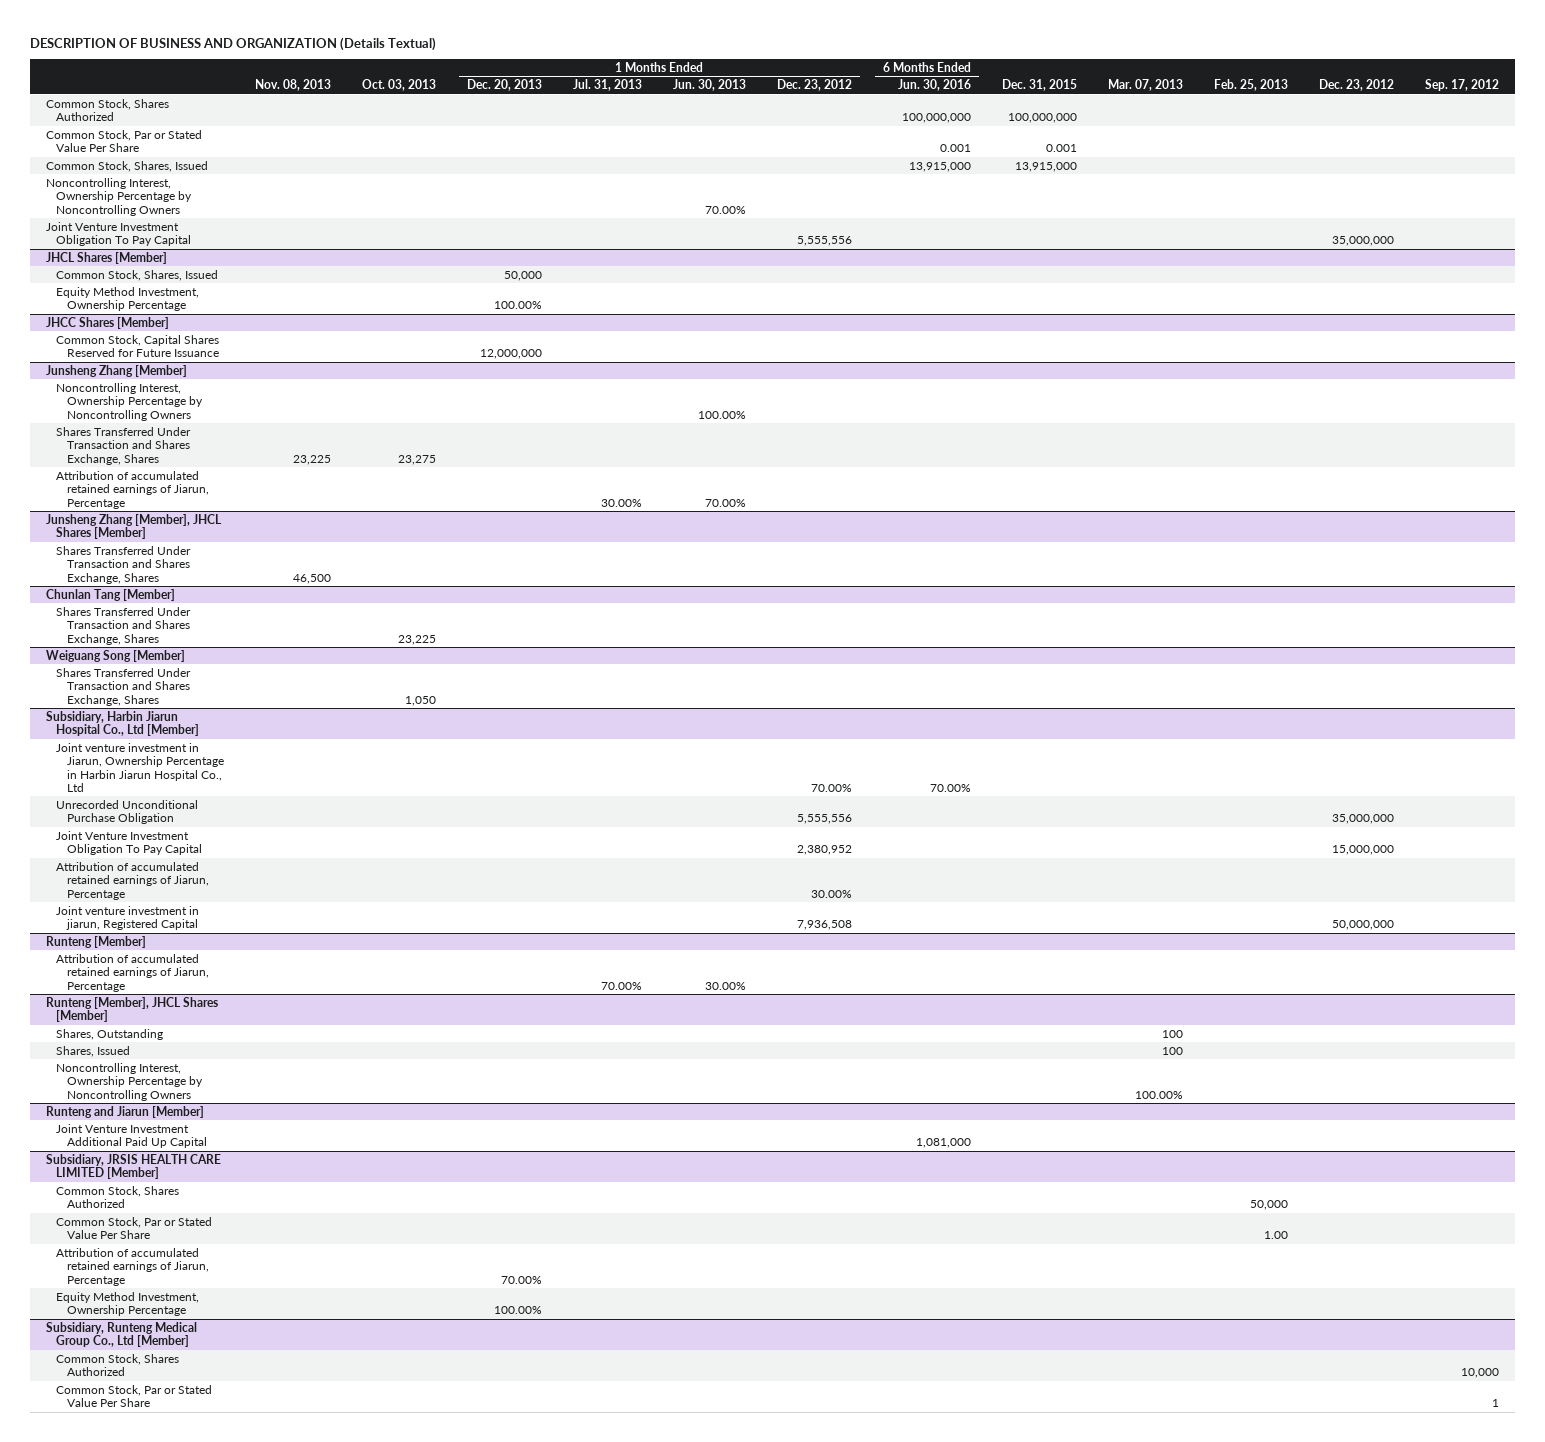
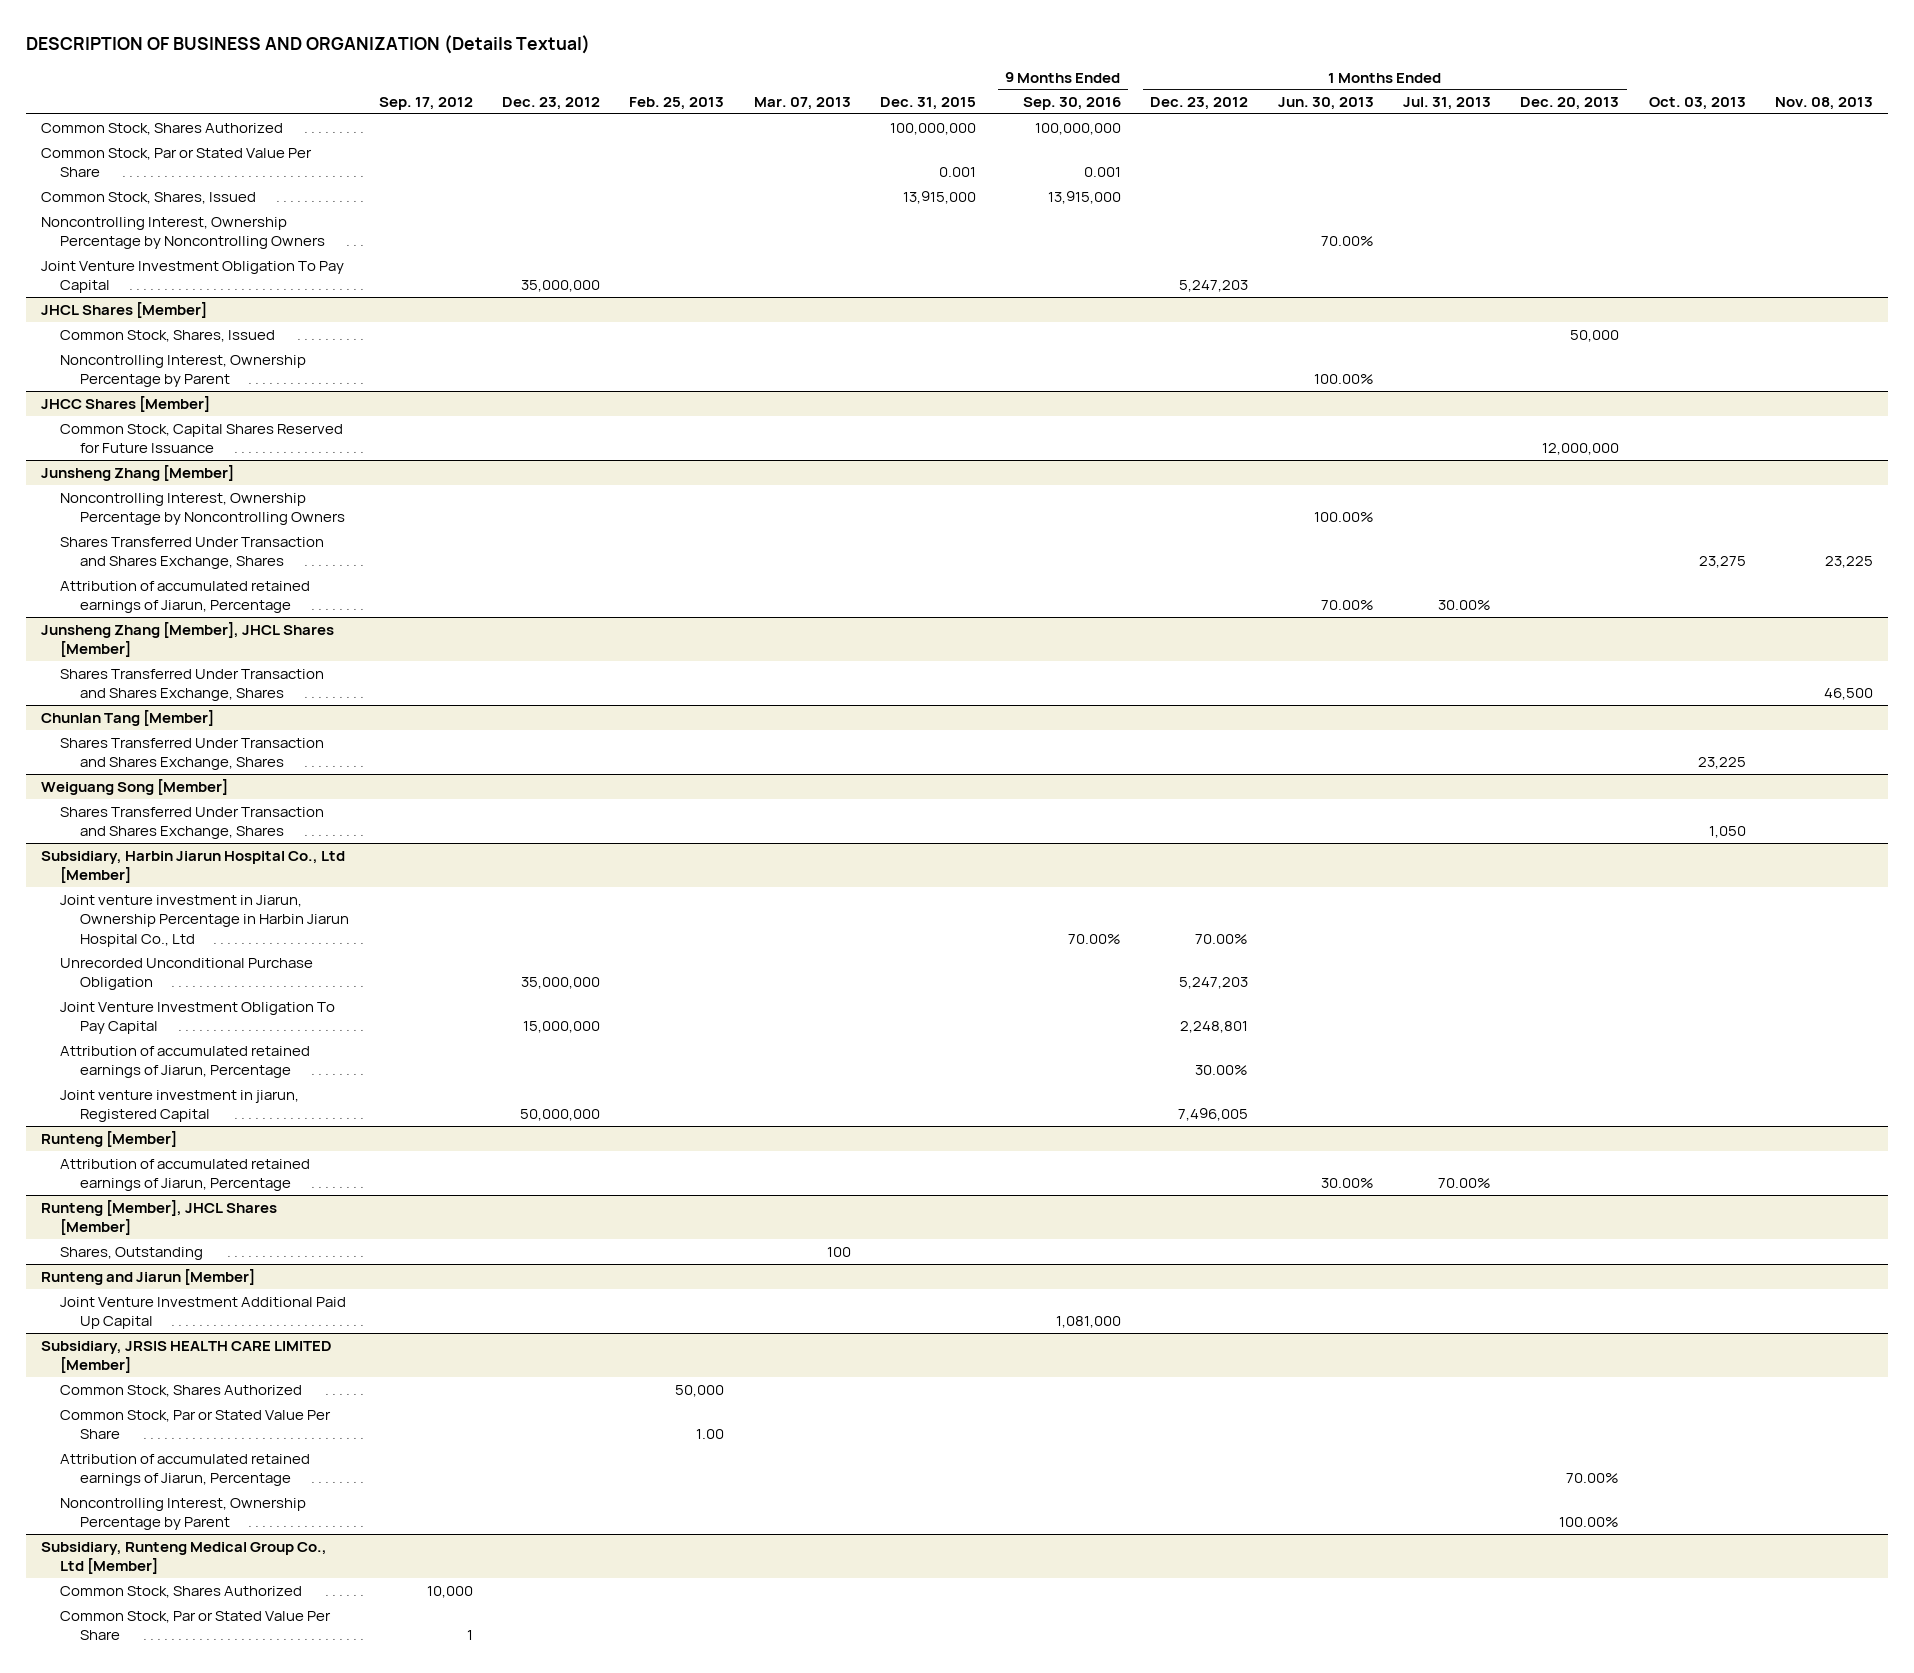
- | Nov. 08, 2013 | Oct. 03, 2013 | 1 Months Ended Dec. 20, 2013 | 1 Months Ended Jul. 31, 2013 | 1 Months Ended Jun. 30, 2013 | 1 Months Ended Dec. 23, 2012 | 6 Months Ended Jun. 30, 2016 | Dec. 31, 2015 | Mar. 07, 2013 | Feb. 25, 2013 | Dec. 23, 2012 | Sep. 17, 2012
+ | Sep. 17, 2012 | Dec. 23, 2012 | Feb. 25, 2013 | Mar. 07, 2013 | Dec. 31, 2015 | 9 Months Ended Sep. 30, 2016 | 1 Months Ended Dec. 23, 2012 | 1 Months Ended Jun. 30, 2013 | 1 Months Ended Jul. 31, 2013 | 1 Months Ended Dec. 20, 2013 | Oct. 03, 2013 | Nov. 08, 2013
- Joint Venture Investment Obligation To Pay Capital | | | | | | 5,555,556 | | | | | 35,000,000 |
+ Joint Venture Investment Obligation To Pay Capital | | 35,000,000 | | | | | 5,247,203 | | | | |
@ JHCL Shares [Member]
- Equity Method Investment, Ownership Percentage | | | 100.00% | | | | | | | | |
+ Noncontrolling Interest, Ownership Percentage by Parent | | | | | | | | 100.00% | | | |
@ Subsidiary, Harbin Jiarun Hospital Co., Ltd [Member]
- Unrecorded Unconditional Purchase Obligation | | | | | | 5,555,556 | | | | | 35,000,000 |
- Joint Venture Investment Obligation To Pay Capital | | | | | | 2,380,952 | | | | | 15,000,000 |
+ Unrecorded Unconditional Purchase Obligation | | 35,000,000 | | | | | 5,247,203 | | | | |
+ Joint Venture Investment Obligation To Pay Capital | | 15,000,000 | | | | | 2,248,801 | | | | |
- Joint venture investment in jiarun, Registered Capital | | | | | | 7,936,508 | | | | | 50,000,000 |
+ Joint venture investment in jiarun, Registered Capital | | 50,000,000 | | | | | 7,496,005 | | | | |
@ Runteng [Member], JHCL Shares [Member]
- Shares, Issued | | | | | | | | | 100 | | |
- Noncontrolling Interest, Ownership Percentage by Noncontrolling Owners | | | | | | | | | 100.00% | | |
@ Subsidiary, JRSIS HEALTH CARE LIMITED [Member]
- Equity Method Investment, Ownership Percentage | | | 100.00% | | | | | | | | |
+ Noncontrolling Interest, Ownership Percentage by Parent | | | | | | | | | | 100.00% | |

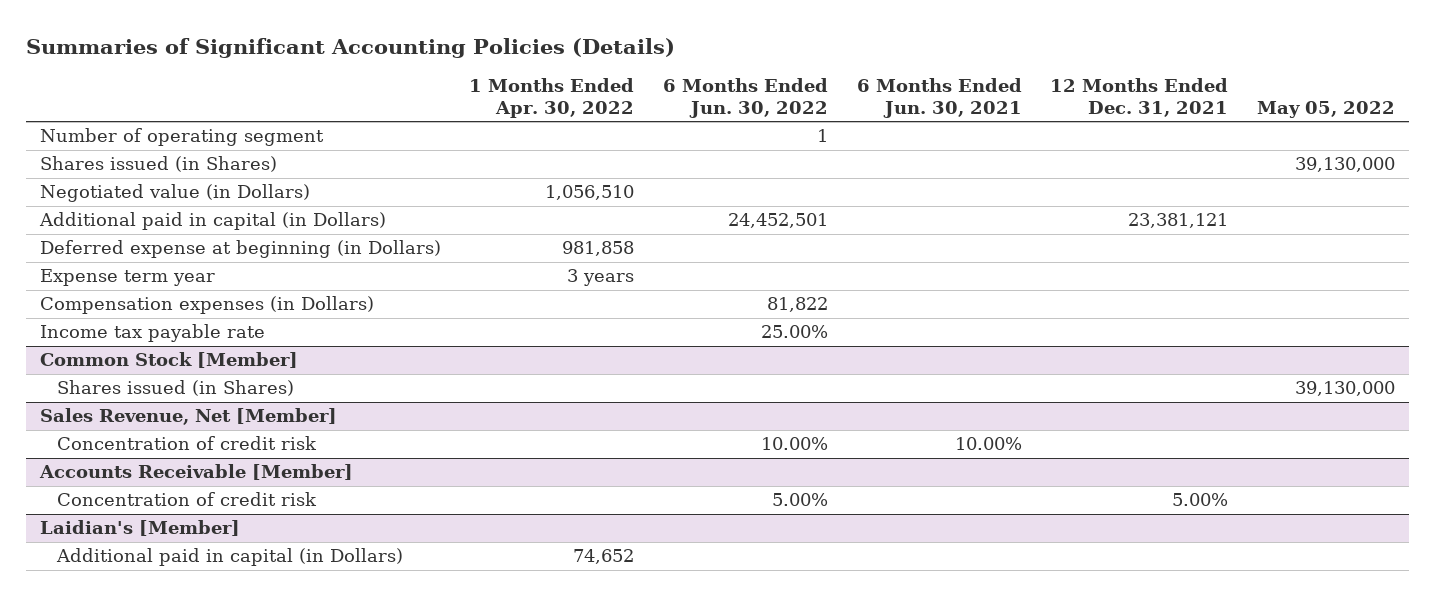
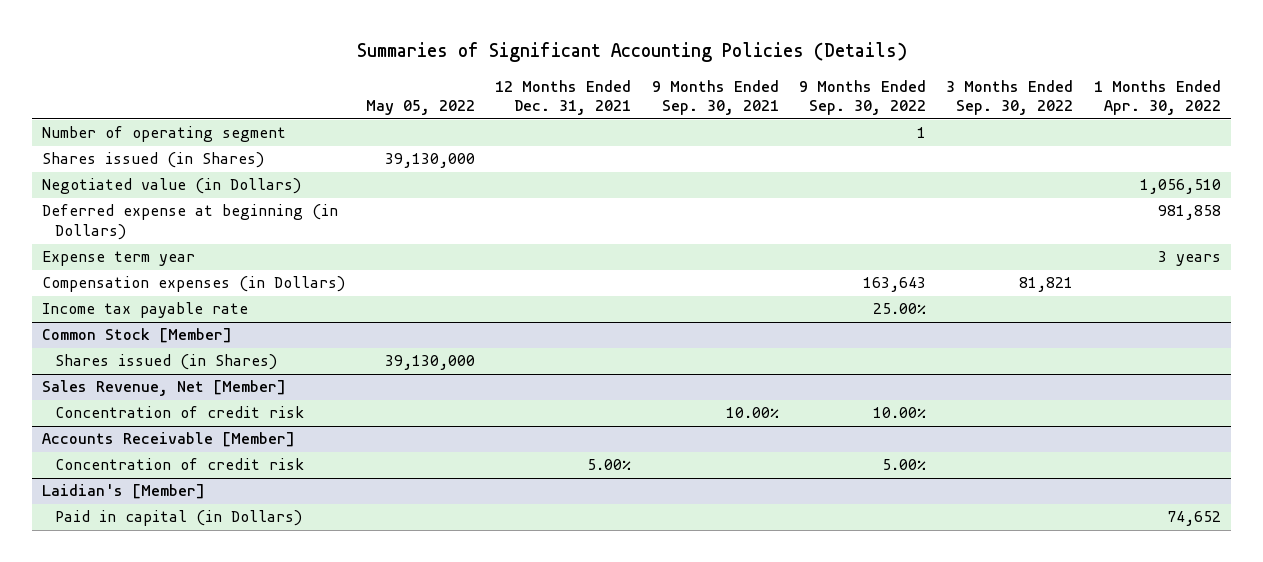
- | 1 Months Ended Apr. 30, 2022 | 6 Months Ended Jun. 30, 2022 | 6 Months Ended Jun. 30, 2021 | 12 Months Ended Dec. 31, 2021 | May 05, 2022
+ | May 05, 2022 | 12 Months Ended Dec. 31, 2021 | 9 Months Ended Sep. 30, 2021 | 9 Months Ended Sep. 30, 2022 | 3 Months Ended Sep. 30, 2022 | 1 Months Ended Apr. 30, 2022
- Additional paid in capital (in Dollars) | | 24,452,501 | | 23,381,121 |
@ Laidian's [Member]
- Additional paid in capital (in Dollars) | 74,652 | | | |
+ Paid in capital (in Dollars) | | | | | | 74,652

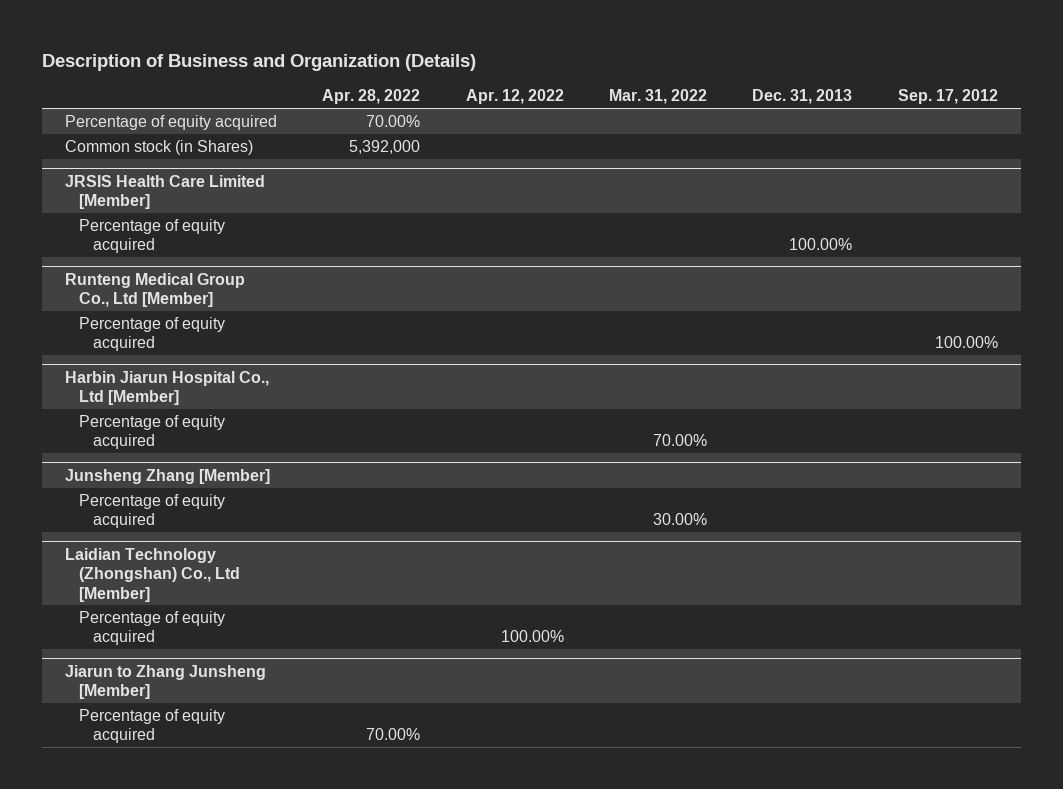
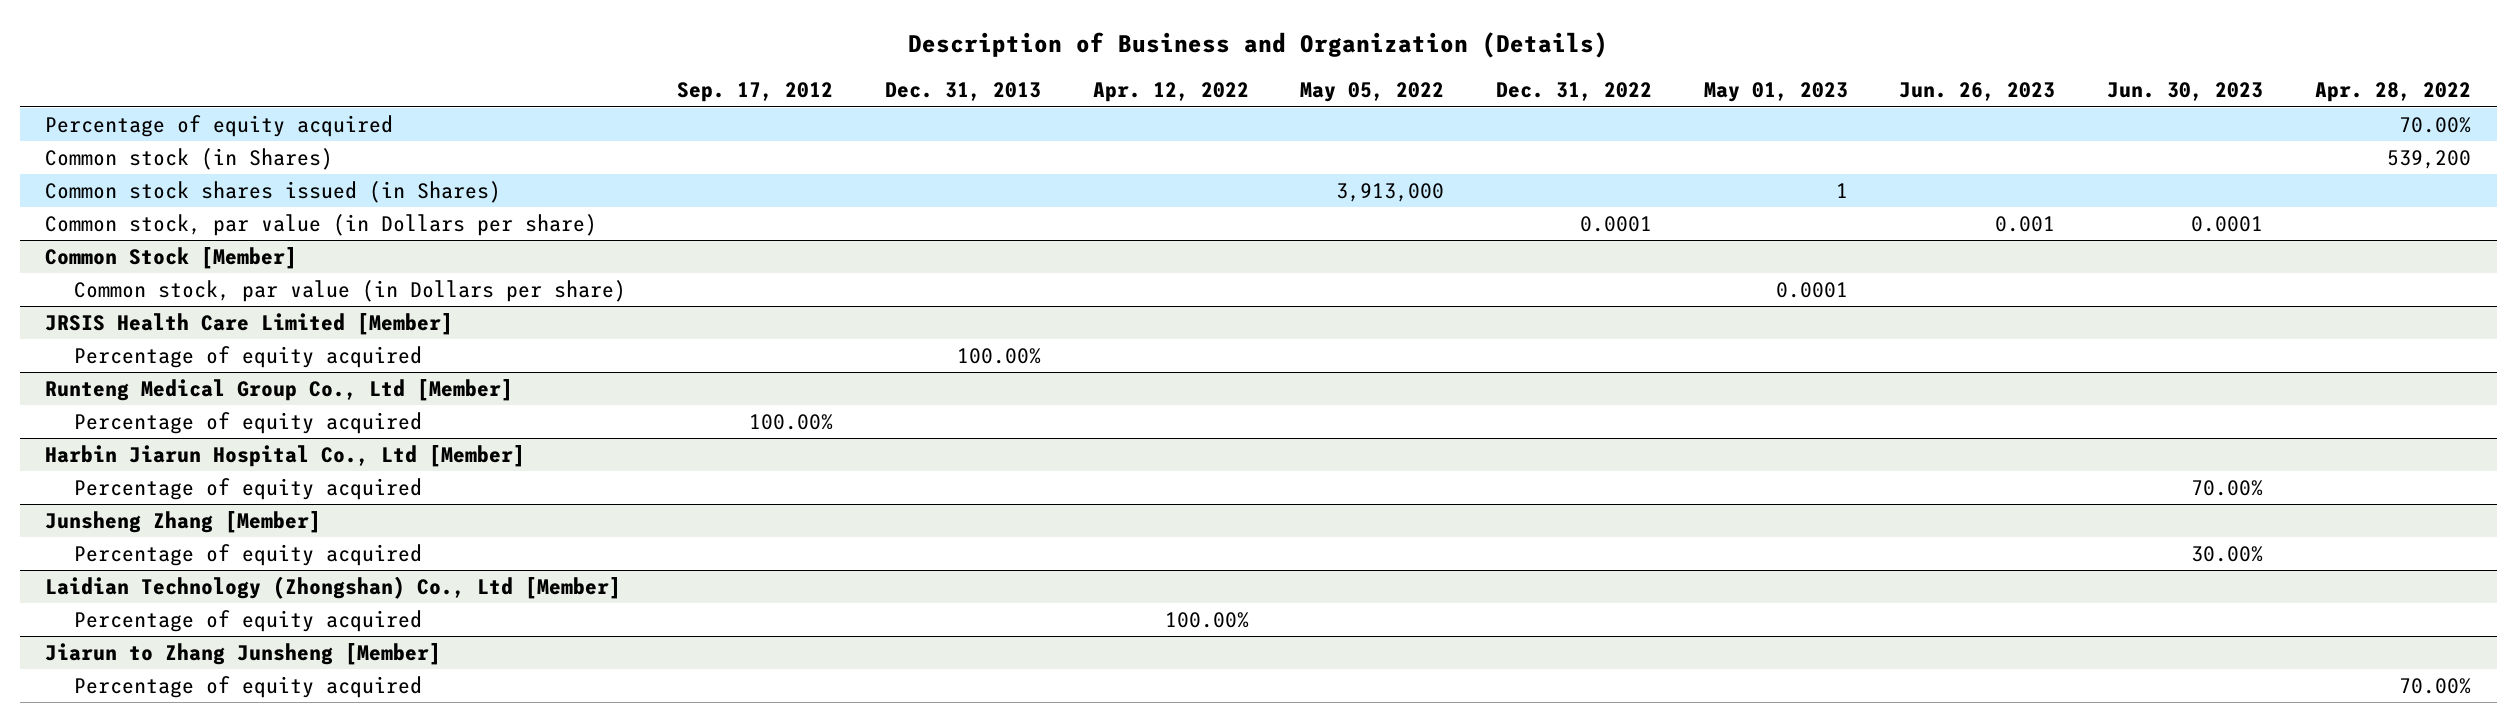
- | Apr. 28, 2022 | Apr. 12, 2022 | Mar. 31, 2022 | Dec. 31, 2013 | Sep. 17, 2012
+ | Sep. 17, 2012 | Dec. 31, 2013 | Apr. 12, 2022 | May 05, 2022 | Dec. 31, 2022 | May 01, 2023 | Jun. 26, 2023 | Jun. 30, 2023 | Apr. 28, 2022
- Common stock (in Shares) | 5,392,000 | | | |
+ Common stock (in Shares) | | | | | | | | | 539,200
+ Common stock shares issued (in Shares) | | | | 3,913,000 | | 1 | | |
+ Common stock, par value (in Dollars per share) | | | | | 0.0001 | | 0.001 | 0.0001 |
+ Common Stock [Member]
+ Common stock, par value (in Dollars per share) | | | | | | 0.0001 | | |

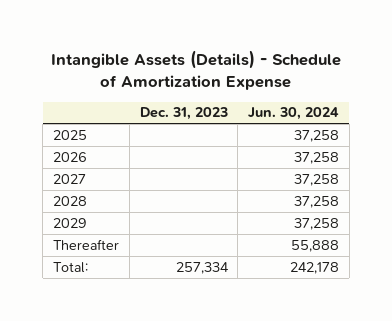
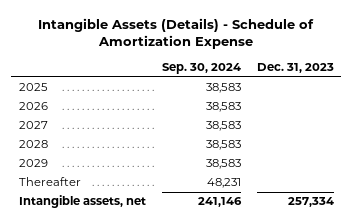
- | Dec. 31, 2023 | Jun. 30, 2024
+ | Sep. 30, 2024 | Dec. 31, 2023
- Total: | 257,334 | 242,178
+ Intangible assets, net | 241,146 | 257,334

